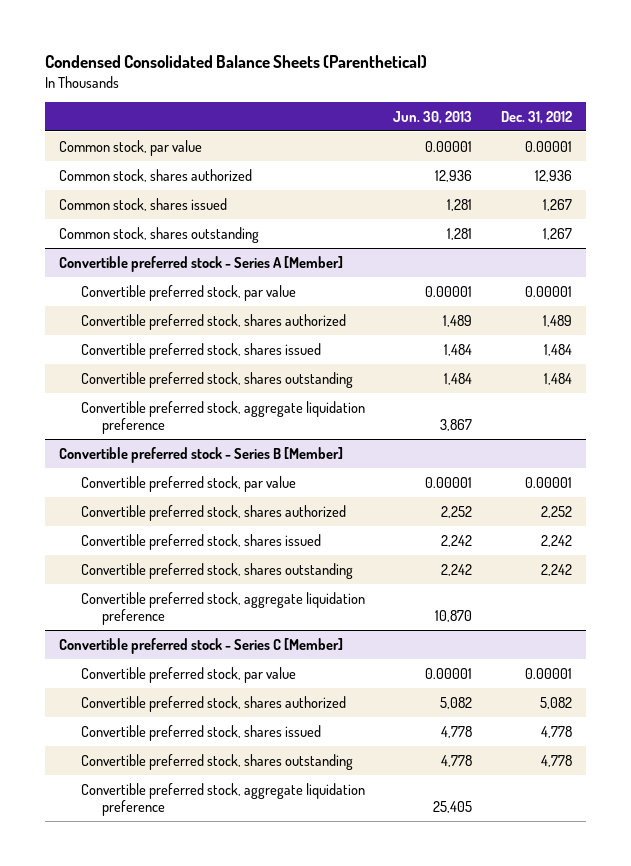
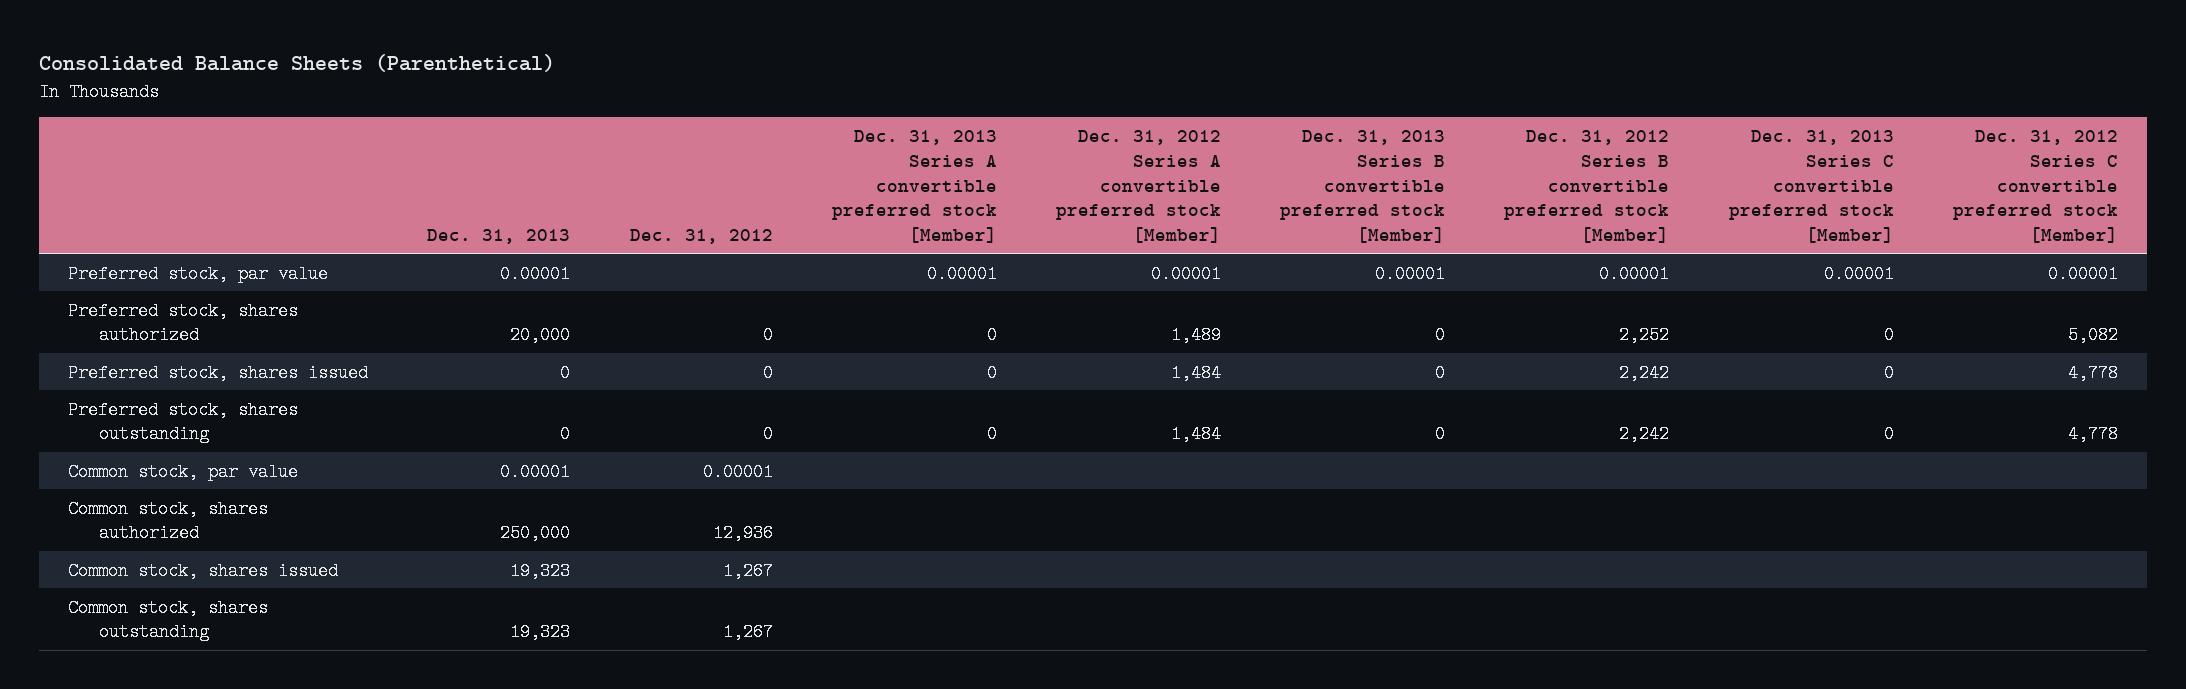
- Condensed Consolidated Balance Sheets (Parenthetical)
+ Consolidated Balance Sheets (Parenthetical)
- | Jun. 30, 2013 | Dec. 31, 2012
+ | Dec. 31, 2013 | Dec. 31, 2012 | Dec. 31, 2013 Series A convertible preferred stock [Member] | Dec. 31, 2012 Series A convertible preferred stock [Member] | Dec. 31, 2013 Series B convertible preferred stock [Member] | Dec. 31, 2012 Series B convertible preferred stock [Member] | Dec. 31, 2013 Series C convertible preferred stock [Member] | Dec. 31, 2012 Series C convertible preferred stock [Member]
+ Preferred stock, par value | 0.00001 | | 0.00001 | 0.00001 | 0.00001 | 0.00001 | 0.00001 | 0.00001
+ Preferred stock, shares authorized | 20,000 | 0 | 0 | 1,489 | 0 | 2,252 | 0 | 5,082
+ Preferred stock, shares issued | 0 | 0 | 0 | 1,484 | 0 | 2,242 | 0 | 4,778
+ Preferred stock, shares outstanding | 0 | 0 | 0 | 1,484 | 0 | 2,242 | 0 | 4,778
- Convertible preferred stock - Series A [Member]
- Convertible preferred stock, par value | 0.00001 | 0.00001
- Convertible preferred stock, shares authorized | 1,489 | 1,489
- Convertible preferred stock, shares issued | 1,484 | 1,484
- Convertible preferred stock, shares outstanding | 1,484 | 1,484
- Convertible preferred stock, aggregate liquidation preference | 3,867 |
- Convertible preferred stock - Series B [Member]
- Convertible preferred stock, par value | 0.00001 | 0.00001
- Convertible preferred stock, shares authorized | 2,252 | 2,252
- Convertible preferred stock, shares issued | 2,242 | 2,242
- Convertible preferred stock, shares outstanding | 2,242 | 2,242
- Convertible preferred stock, aggregate liquidation preference | 10,870 |
- Convertible preferred stock - Series C [Member]
- Convertible preferred stock, par value | 0.00001 | 0.00001
- Convertible preferred stock, shares authorized | 5,082 | 5,082
- Convertible preferred stock, shares issued | 4,778 | 4,778
- Convertible preferred stock, shares outstanding | 4,778 | 4,778
- Convertible preferred stock, aggregate liquidation preference | 25,405 |

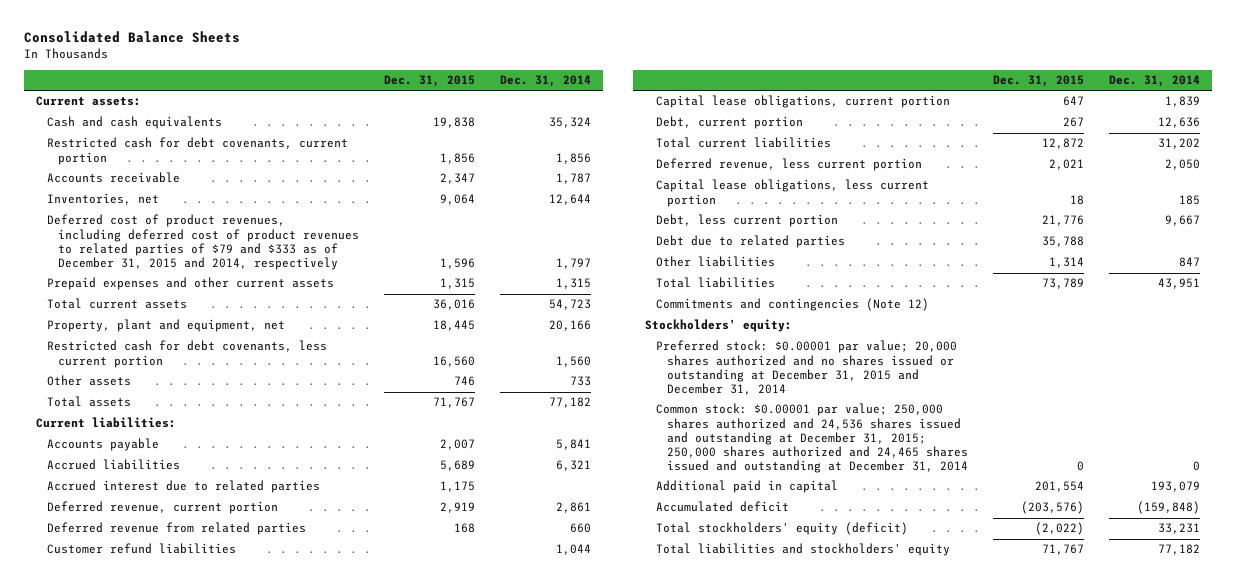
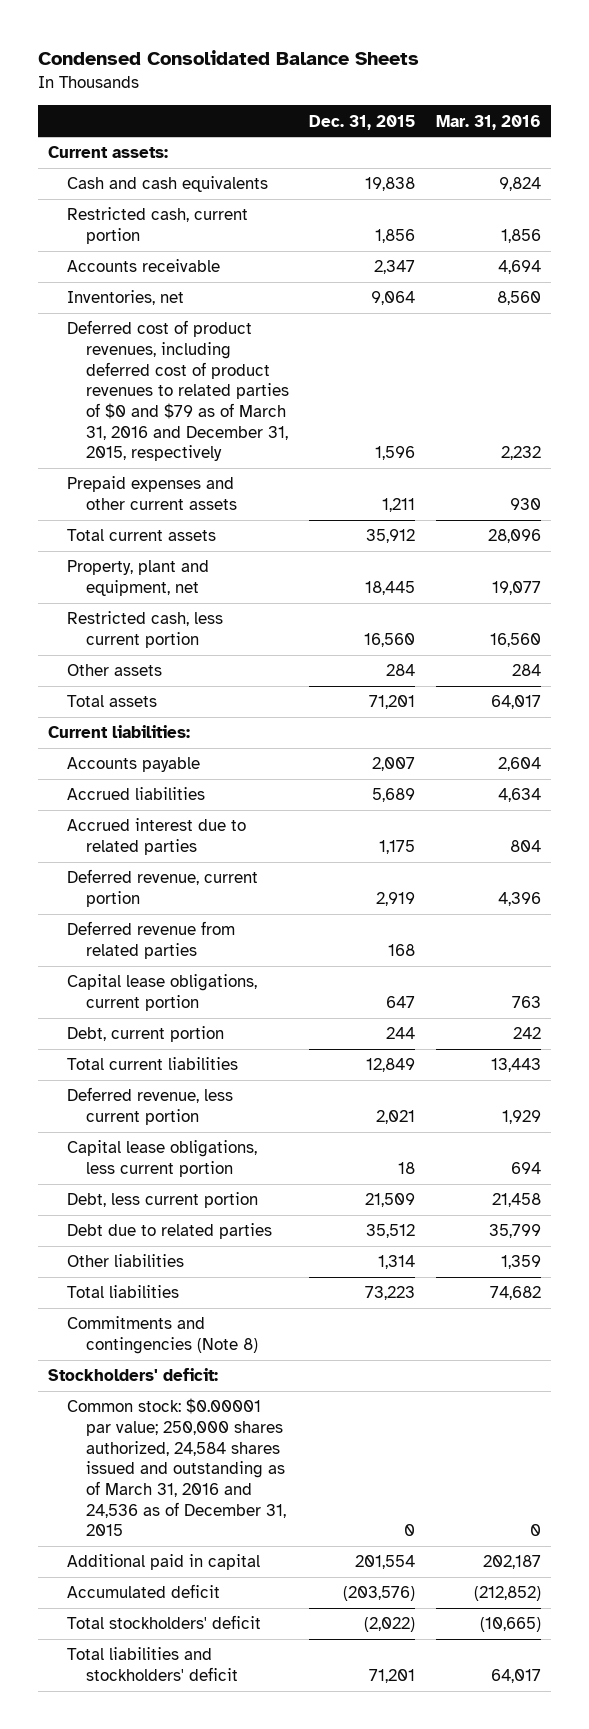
- Consolidated Balance Sheets
+ Condensed Consolidated Balance Sheets
- | Dec. 31, 2015 | Dec. 31, 2014
+ | Dec. 31, 2015 | Mar. 31, 2016
- Restricted cash for debt covenants, current portion | 1,856 | 1,856
+ Restricted cash, current portion | 1,856 | 1,856
- Deferred cost of product revenues, including deferred cost of product revenues to related parties of $79 and $333 as of December 31, 2015 and 2014, respectively | 1,596 | 1,797
- Prepaid expenses and other current assets | 1,315 | 1,315
- Total current assets | 36,016 | 54,723
+ Deferred cost of product revenues, including deferred cost of product revenues to related parties of $0 and $79 as of March 31, 2016 and December 31, 2015, respectively | 1,596 | 2,232
+ Prepaid expenses and other current assets | 1,211 | 930
+ Total current assets | 35,912 | 28,096
- Restricted cash for debt covenants, less current portion | 16,560 | 1,560
- Other assets | 746 | 733
- Total assets | 71,767 | 77,182
+ Restricted cash, less current portion | 16,560 | 16,560
+ Other assets | 284 | 284
+ Total assets | 71,201 | 64,017
- Customer refund liabilities | | 1,044
- Debt, current portion | 267 | 12,636
- Total current liabilities | 12,872 | 31,202
+ Debt, current portion | 244 | 242
+ Total current liabilities | 12,849 | 13,443
- Debt, less current portion | 21,776 | 9,667
- Debt due to related parties | 35,788 |
+ Debt, less current portion | 21,509 | 21,458
+ Debt due to related parties | 35,512 | 35,799
- Total liabilities | 73,789 | 43,951
- Commitments and contingencies (Note 12)
- Stockholders' equity:
- Preferred stock: $0.00001 par value; 20,000 shares authorized and no shares issued or outstanding at December 31, 2015 and December 31, 2014
- Common stock: $0.00001 par value; 250,000 shares authorized and 24,536 shares issued and outstanding at December 31, 2015; 250,000 shares authorized and 24,465 shares issued and outstanding at December 31, 2014 | 0 | 0
+ Total liabilities | 73,223 | 74,682
+ Commitments and contingencies (Note 8)
+ Stockholders' deficit:
+ Common stock: $0.00001 par value; 250,000 shares authorized, 24,584 shares issued and outstanding as of March 31, 2016 and 24,536 as of December 31, 2015 | 0 | 0
- Total stockholders' equity (deficit) | (2,022) | 33,231
- Total liabilities and stockholders' equity | 71,767 | 77,182
+ Total stockholders' deficit | (2,022) | (10,665)
+ Total liabilities and stockholders' deficit | 71,201 | 64,017

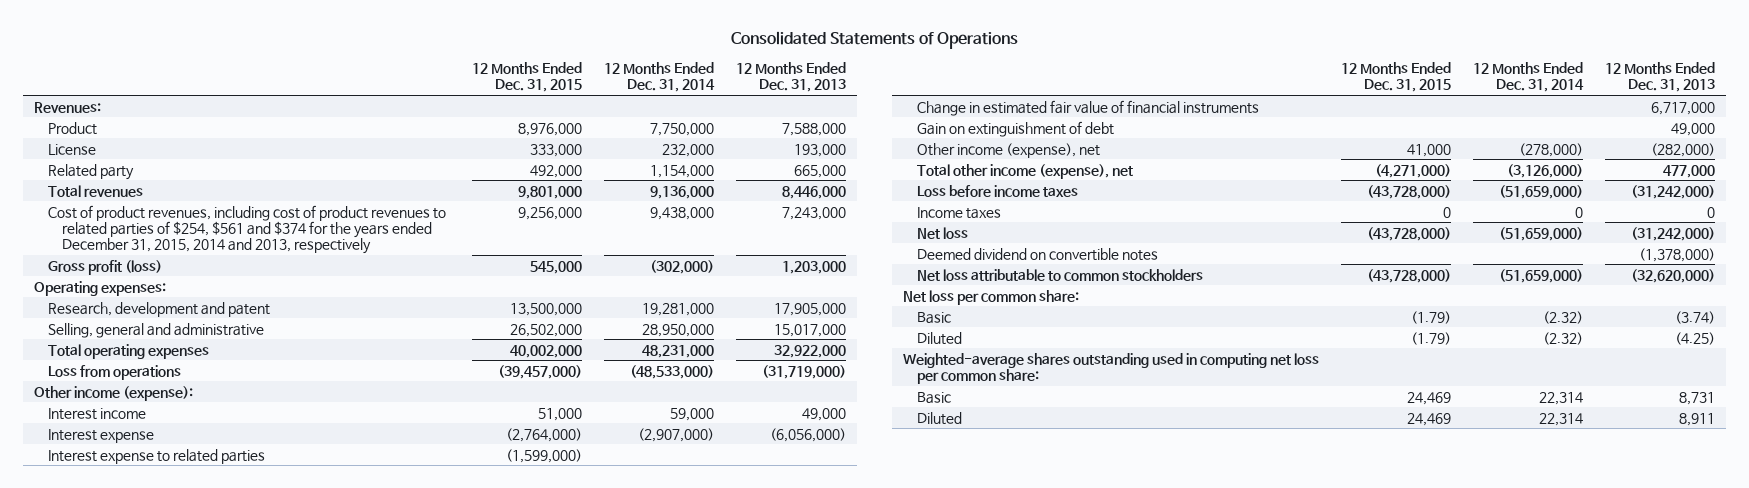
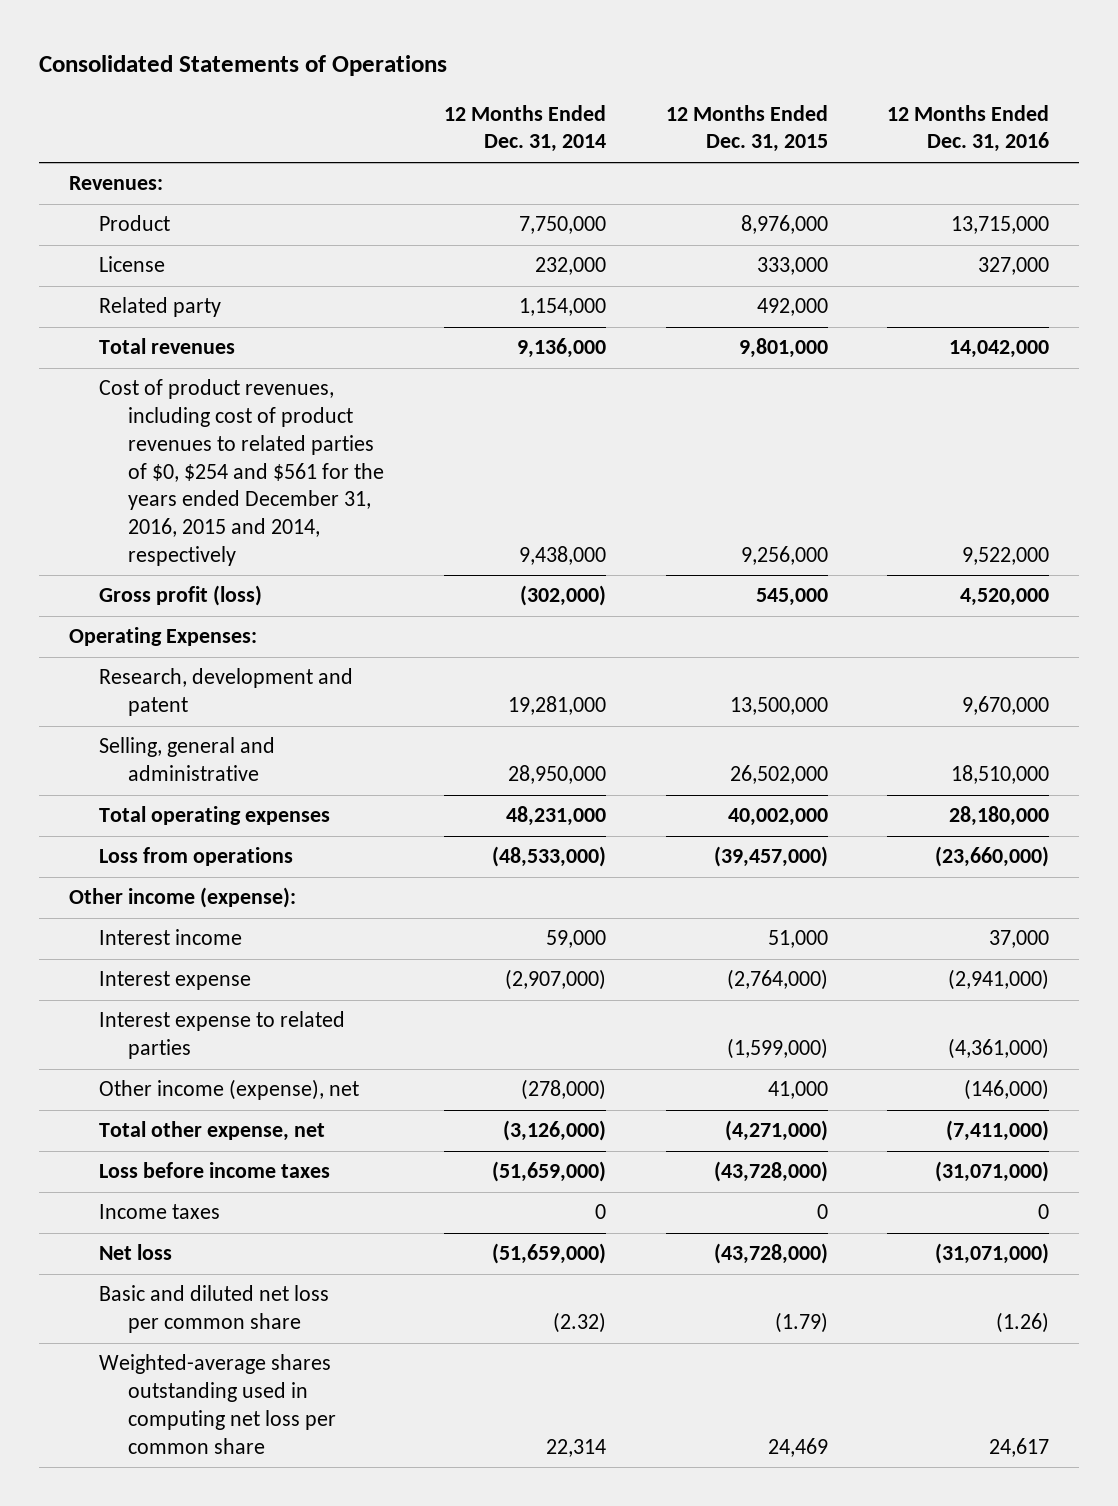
- | 12 Months Ended Dec. 31, 2015 | 12 Months Ended Dec. 31, 2014 | 12 Months Ended Dec. 31, 2013
+ | 12 Months Ended Dec. 31, 2014 | 12 Months Ended Dec. 31, 2015 | 12 Months Ended Dec. 31, 2016
- Cost of product revenues, including cost of product revenues to related parties of $254, $561 and $374 for the years ended December 31, 2015, 2014 and 2013, respectively | 9,256,000 | 9,438,000 | 7,243,000
+ Cost of product revenues, including cost of product revenues to related parties of $0, $254 and $561 for the years ended December 31, 2016, 2015 and 2014, respectively | 9,438,000 | 9,256,000 | 9,522,000
- Operating expenses:
+ Operating Expenses:
- Change in estimated fair value of financial instruments | | | 6,717,000
- Gain on extinguishment of debt | | | 49,000
- Total other income (expense), net | (4,271,000) | (3,126,000) | 477,000
+ Total other expense, net | (3,126,000) | (4,271,000) | (7,411,000)
- Deemed dividend on convertible notes | | | (1,378,000)
- Net loss attributable to common stockholders | (43,728,000) | (51,659,000) | (32,620,000)
- Net loss per common share:
- Basic | (1.79) | (2.32) | (3.74)
- Diluted | (1.79) | (2.32) | (4.25)
- Weighted-average shares outstanding used in computing net loss per common share:
- Basic | 24,469 | 22,314 | 8,731
- Diluted | 24,469 | 22,314 | 8,911
+ Basic and diluted net loss per common share | (2.32) | (1.79) | (1.26)
+ Weighted-average shares outstanding used in computing net loss per common share | 22,314 | 24,469 | 24,617

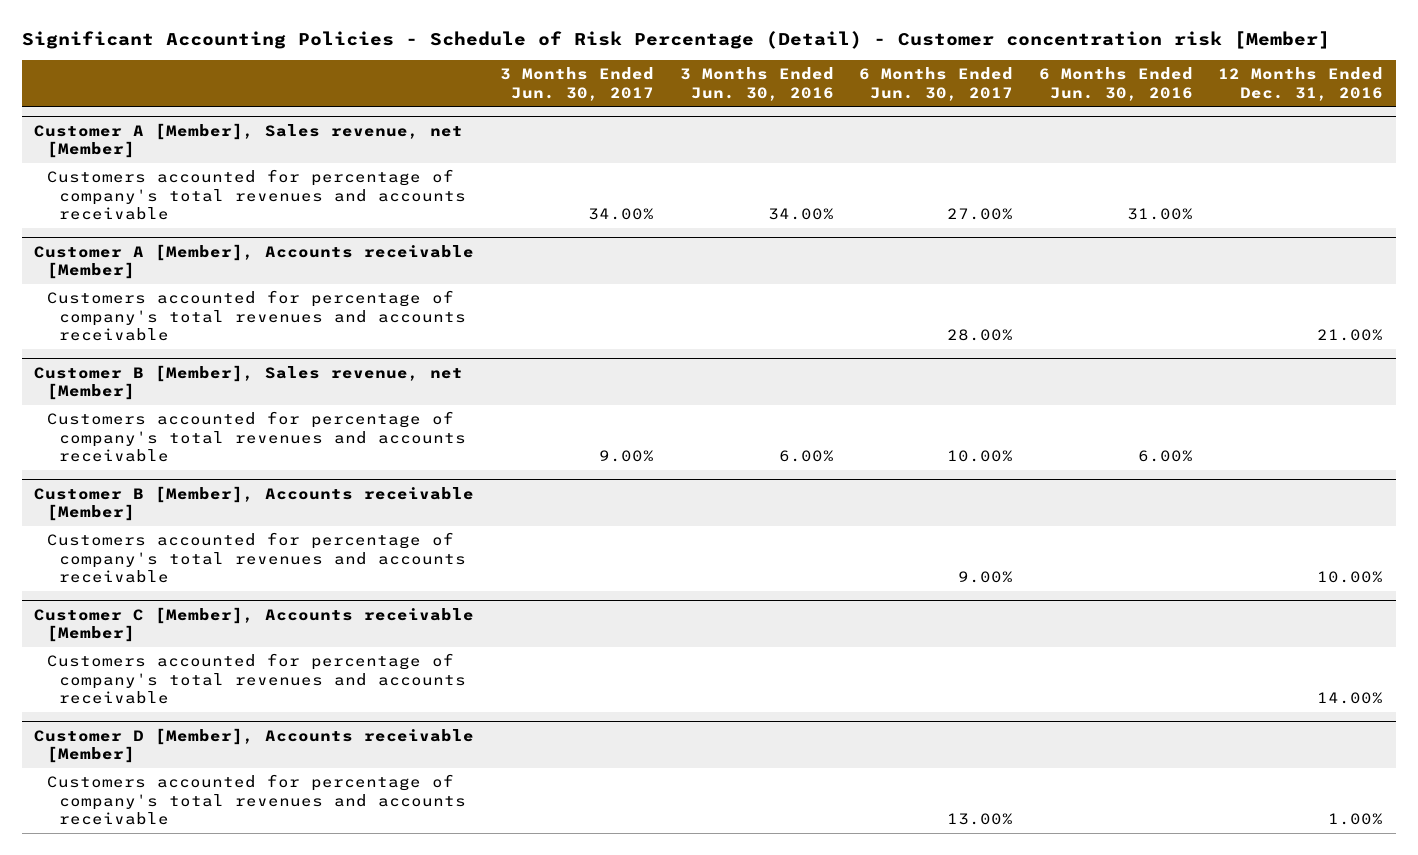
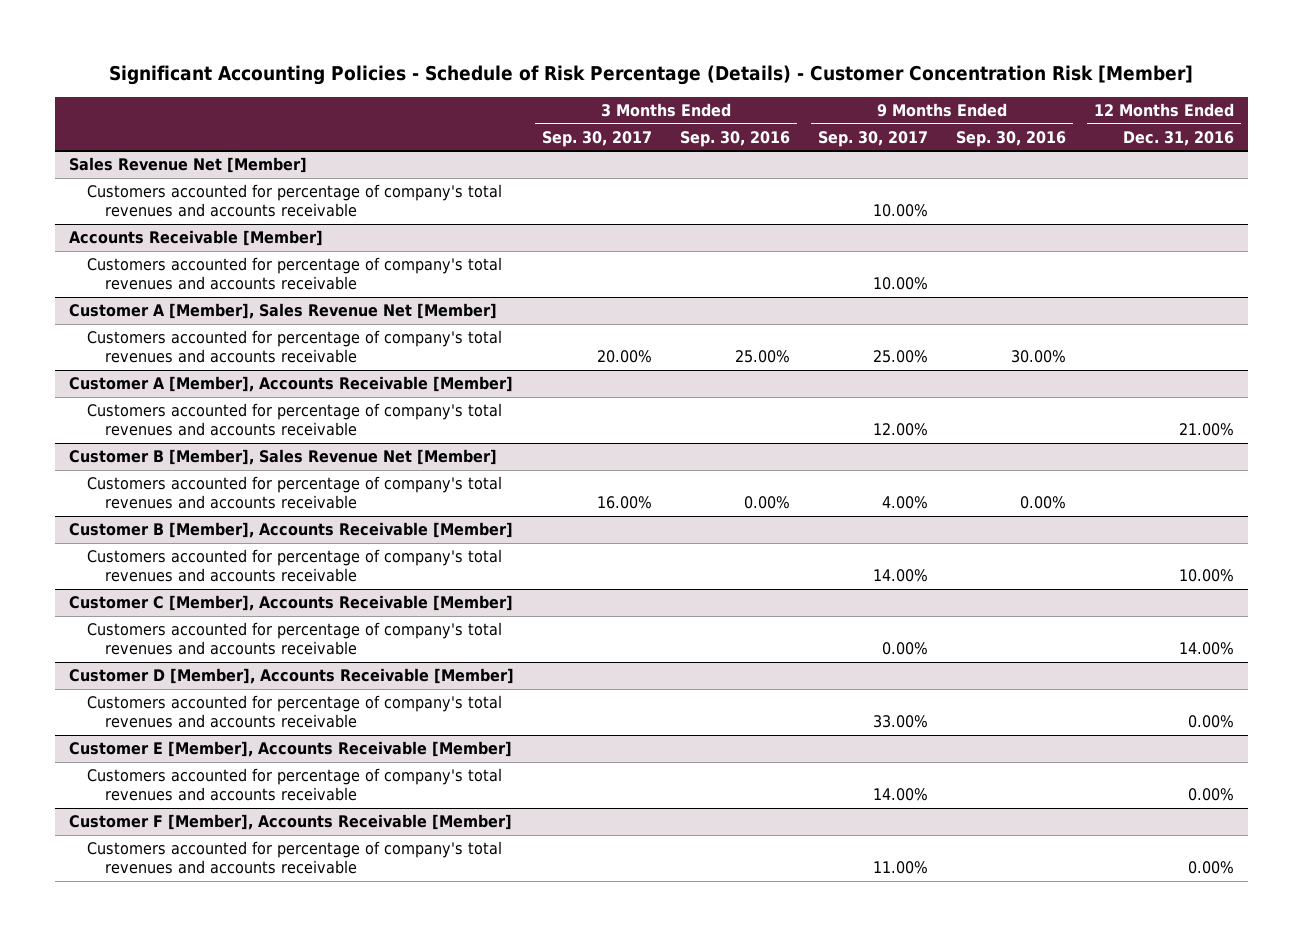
- Significant Accounting Policies - Schedule of Risk Percentage (Detail) - Customer concentration risk [Member]
+ Significant Accounting Policies - Schedule of Risk Percentage (Details) - Customer Concentration Risk [Member]
- | 3 Months Ended Jun. 30, 2017 | 3 Months Ended Jun. 30, 2016 | 6 Months Ended Jun. 30, 2017 | 6 Months Ended Jun. 30, 2016 | 12 Months Ended Dec. 31, 2016
+ | 3 Months Ended Sep. 30, 2017 | 3 Months Ended Sep. 30, 2016 | 9 Months Ended Sep. 30, 2017 | 9 Months Ended Sep. 30, 2016 | 12 Months Ended Dec. 31, 2016
- Customer A [Member], Sales revenue, net [Member]
+ Sales Revenue Net [Member]
- Customer A [Member], Accounts receivable [Member]
+ Accounts Receivable [Member]
+ Customers accounted for percentage of company's total revenues and accounts receivable | | | 10.00% | |
+ Customer A [Member], Sales Revenue Net [Member]
+ Customers accounted for percentage of company's total revenues and accounts receivable | 20.00% | 25.00% | 25.00% | 30.00% |
+ Customer A [Member], Accounts Receivable [Member]
- Customer B [Member], Sales revenue, net [Member]
+ Customer B [Member], Sales Revenue Net [Member]
- Customer B [Member], Accounts receivable [Member]
+ Customer B [Member], Accounts Receivable [Member]
- Customer C [Member], Accounts receivable [Member]
+ Customer C [Member], Accounts Receivable [Member]
- Customer D [Member], Accounts receivable [Member]
- Customers accounted for percentage of company's total revenues and accounts receivable | | | 13.00% | | 1.00%
+ Customer D [Member], Accounts Receivable [Member]
+ Customers accounted for percentage of company's total revenues and accounts receivable | | | 33.00% | | 0.00%
+ Customer E [Member], Accounts Receivable [Member]
+ Customers accounted for percentage of company's total revenues and accounts receivable | | | 14.00% | | 0.00%
+ Customer F [Member], Accounts Receivable [Member]
+ Customers accounted for percentage of company's total revenues and accounts receivable | | | 11.00% | | 0.00%

